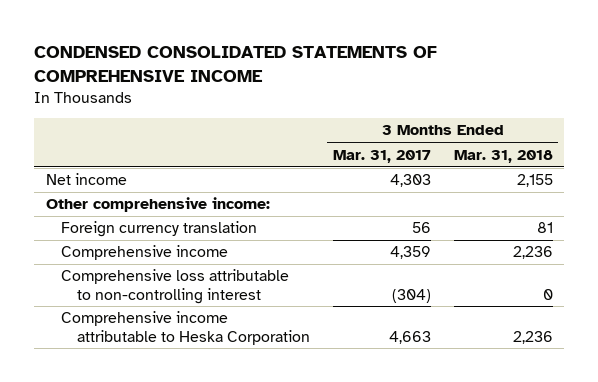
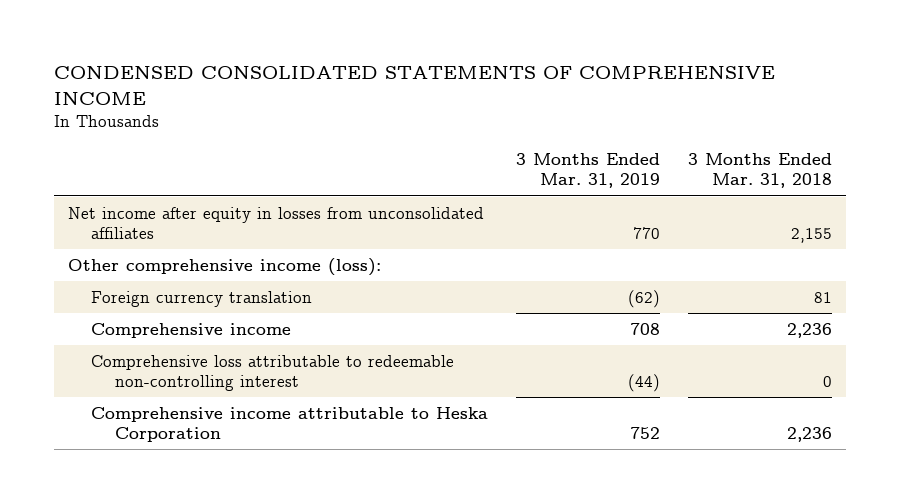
- | 3 Months Ended Mar. 31, 2017 | 3 Months Ended Mar. 31, 2018
+ | 3 Months Ended Mar. 31, 2019 | 3 Months Ended Mar. 31, 2018
- Net income | 4,303 | 2,155
- Other comprehensive income:
+ Net income after equity in losses from unconsolidated affiliates | 770 | 2,155
+ Other comprehensive income (loss):
- Comprehensive loss attributable to non-controlling interest | (304) | 0
+ Comprehensive loss attributable to redeemable non-controlling interest | (44) | 0

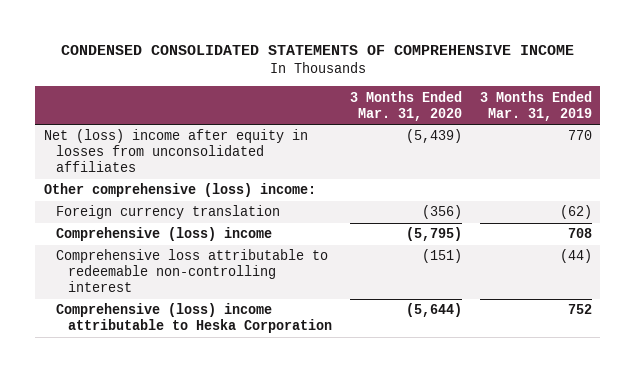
- | 3 Months Ended Mar. 31, 2019 | 3 Months Ended Mar. 31, 2018
+ | 3 Months Ended Mar. 31, 2020 | 3 Months Ended Mar. 31, 2019
- Net income after equity in losses from unconsolidated affiliates | 770 | 2,155
- Other comprehensive income (loss):
+ Net (loss) income after equity in losses from unconsolidated affiliates | (5,439) | 770
+ Other comprehensive (loss) income:
- Comprehensive income | 708 | 2,236
+ Comprehensive (loss) income | (5,795) | 708
- Comprehensive income attributable to Heska Corporation | 752 | 2,236
+ Comprehensive (loss) income attributable to Heska Corporation | (5,644) | 752

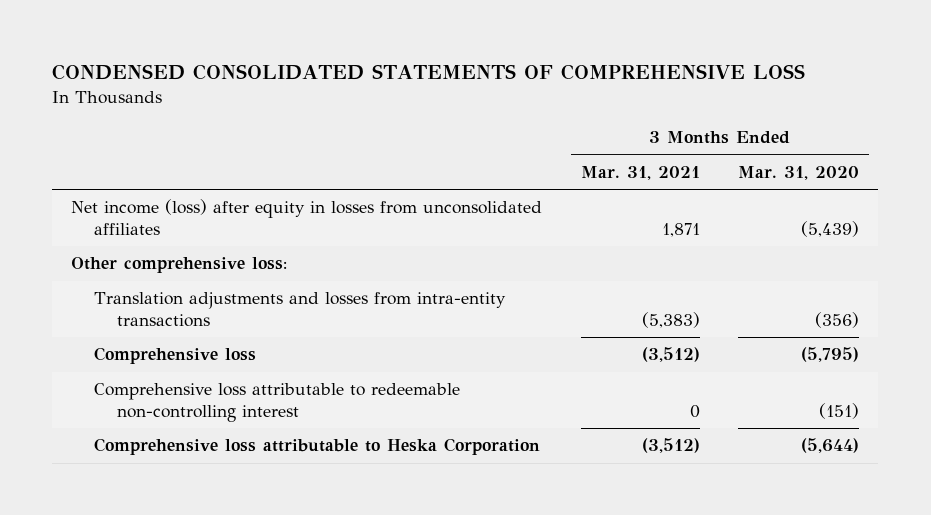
- CONDENSED CONSOLIDATED STATEMENTS OF COMPREHENSIVE INCOME
+ CONDENSED CONSOLIDATED STATEMENTS OF COMPREHENSIVE LOSS
- | 3 Months Ended Mar. 31, 2020 | 3 Months Ended Mar. 31, 2019
+ | 3 Months Ended Mar. 31, 2021 | 3 Months Ended Mar. 31, 2020
- Net (loss) income after equity in losses from unconsolidated affiliates | (5,439) | 770
- Other comprehensive (loss) income:
- Foreign currency translation | (356) | (62)
- Comprehensive (loss) income | (5,795) | 708
+ Net income (loss) after equity in losses from unconsolidated affiliates | 1,871 | (5,439)
+ Other comprehensive loss:
+ Translation adjustments and losses from intra-entity transactions | (5,383) | (356)
+ Comprehensive loss | (3,512) | (5,795)
- Comprehensive (loss) income attributable to Heska Corporation | (5,644) | 752
+ Comprehensive loss attributable to Heska Corporation | (3,512) | (5,644)

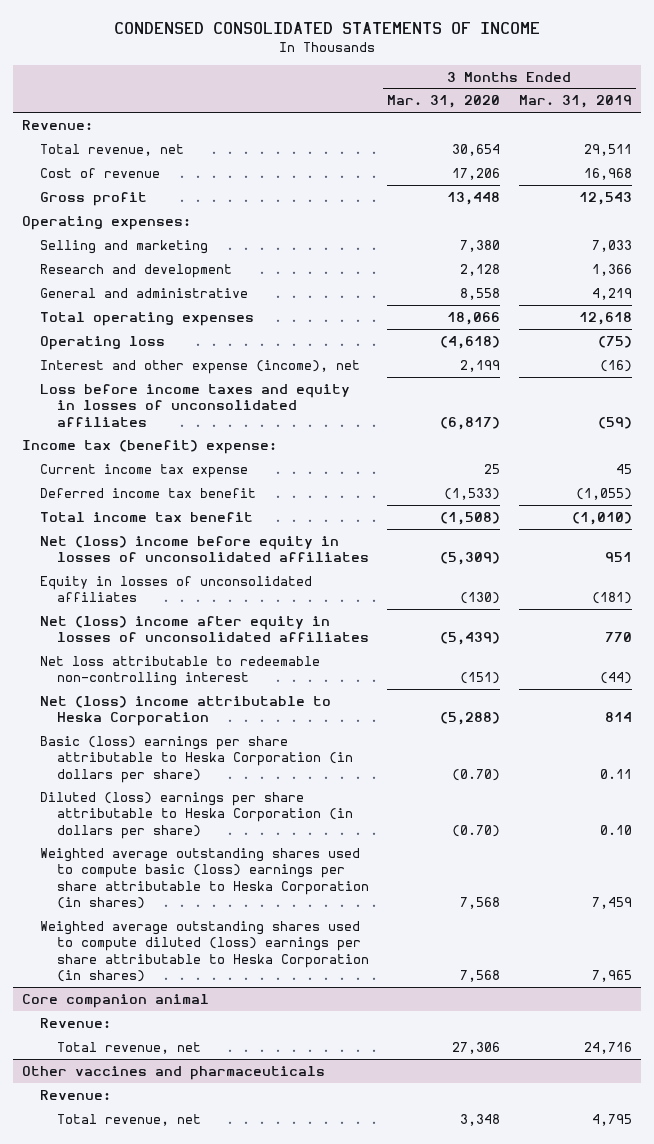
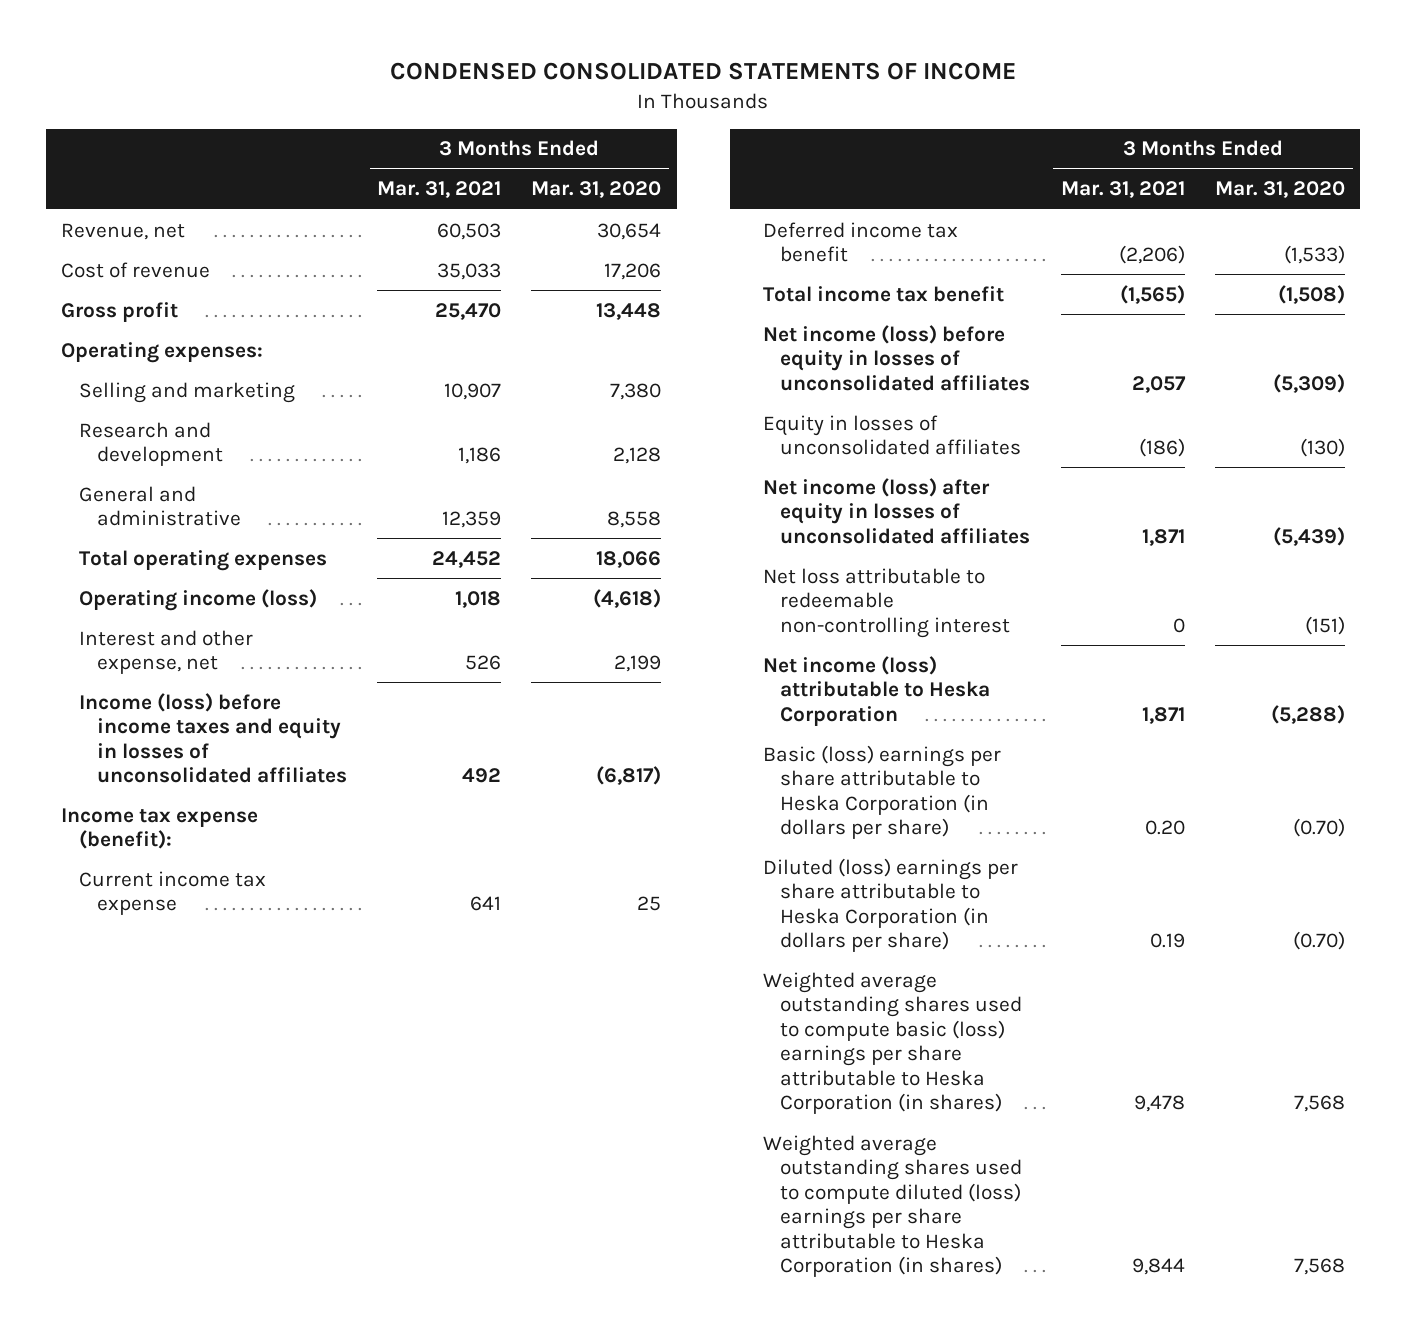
- | 3 Months Ended Mar. 31, 2020 | 3 Months Ended Mar. 31, 2019
+ | 3 Months Ended Mar. 31, 2021 | 3 Months Ended Mar. 31, 2020
- Revenue:
- Total revenue, net | 30,654 | 29,511
+ Revenue, net | 60,503 | 30,654
- Operating loss | (4,618) | (75)
- Interest and other expense (income), net | 2,199 | (16)
- Loss before income taxes and equity in losses of unconsolidated affiliates | (6,817) | (59)
- Income tax (benefit) expense:
+ Operating income (loss) | 1,018 | (4,618)
+ Interest and other expense, net | 526 | 2,199
+ Income (loss) before income taxes and equity in losses of unconsolidated affiliates | 492 | (6,817)
+ Income tax expense (benefit):
- Net (loss) income before equity in losses of unconsolidated affiliates | (5,309) | 951
+ Net income (loss) before equity in losses of unconsolidated affiliates | 2,057 | (5,309)
- Net (loss) income after equity in losses of unconsolidated affiliates | (5,439) | 770
+ Net income (loss) after equity in losses of unconsolidated affiliates | 1,871 | (5,439)
- Net (loss) income attributable to Heska Corporation | (5,288) | 814
+ Net income (loss) attributable to Heska Corporation | 1,871 | (5,288)
- Core companion animal
- Revenue:
- Total revenue, net | 27,306 | 24,716
- Other vaccines and pharmaceuticals
- Revenue:
- Total revenue, net | 3,348 | 4,795

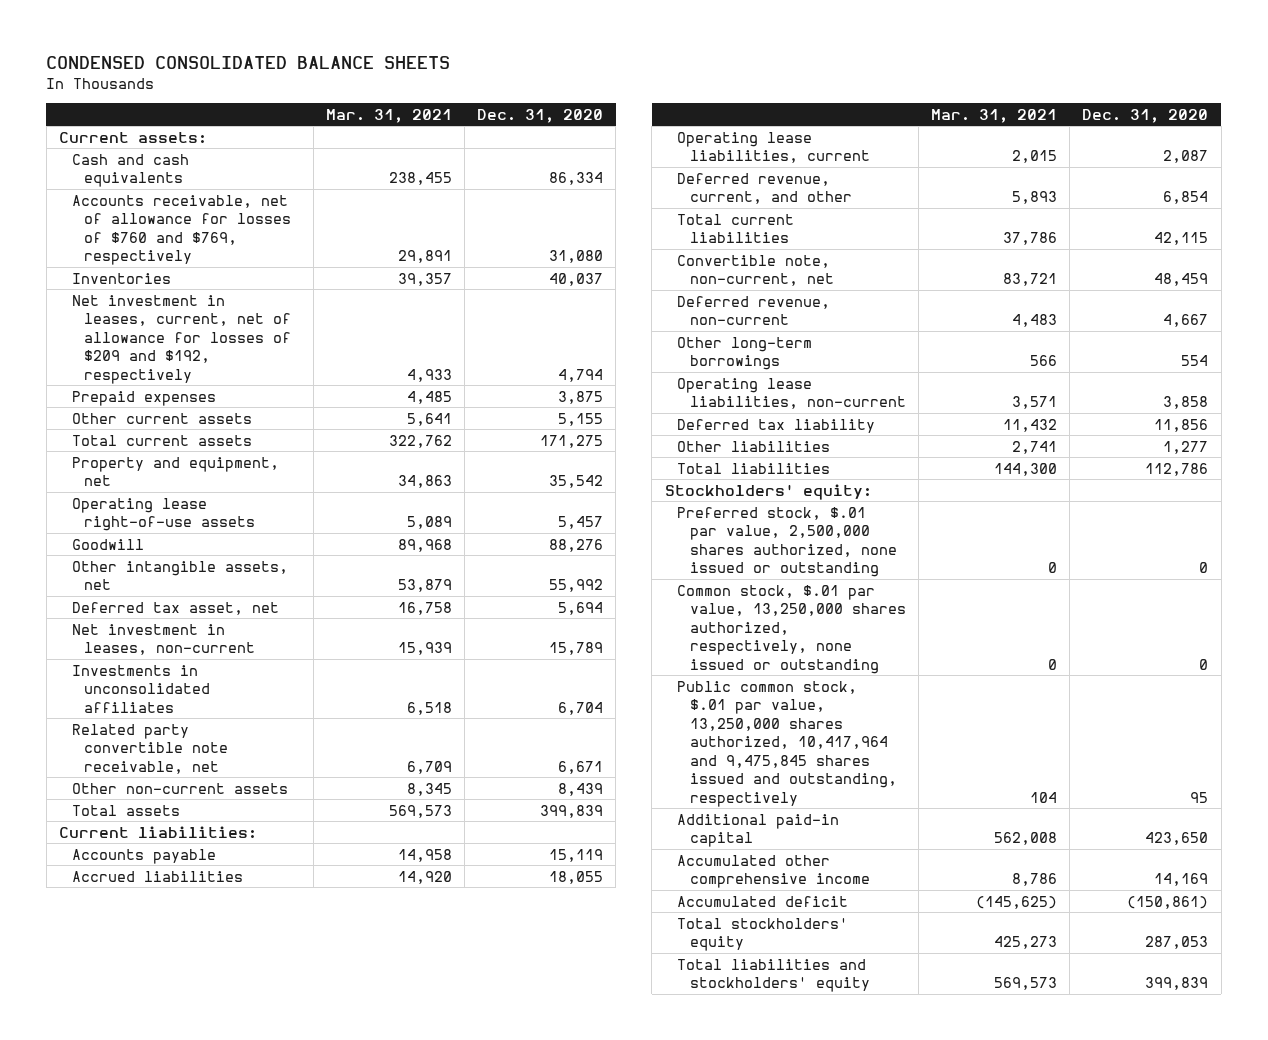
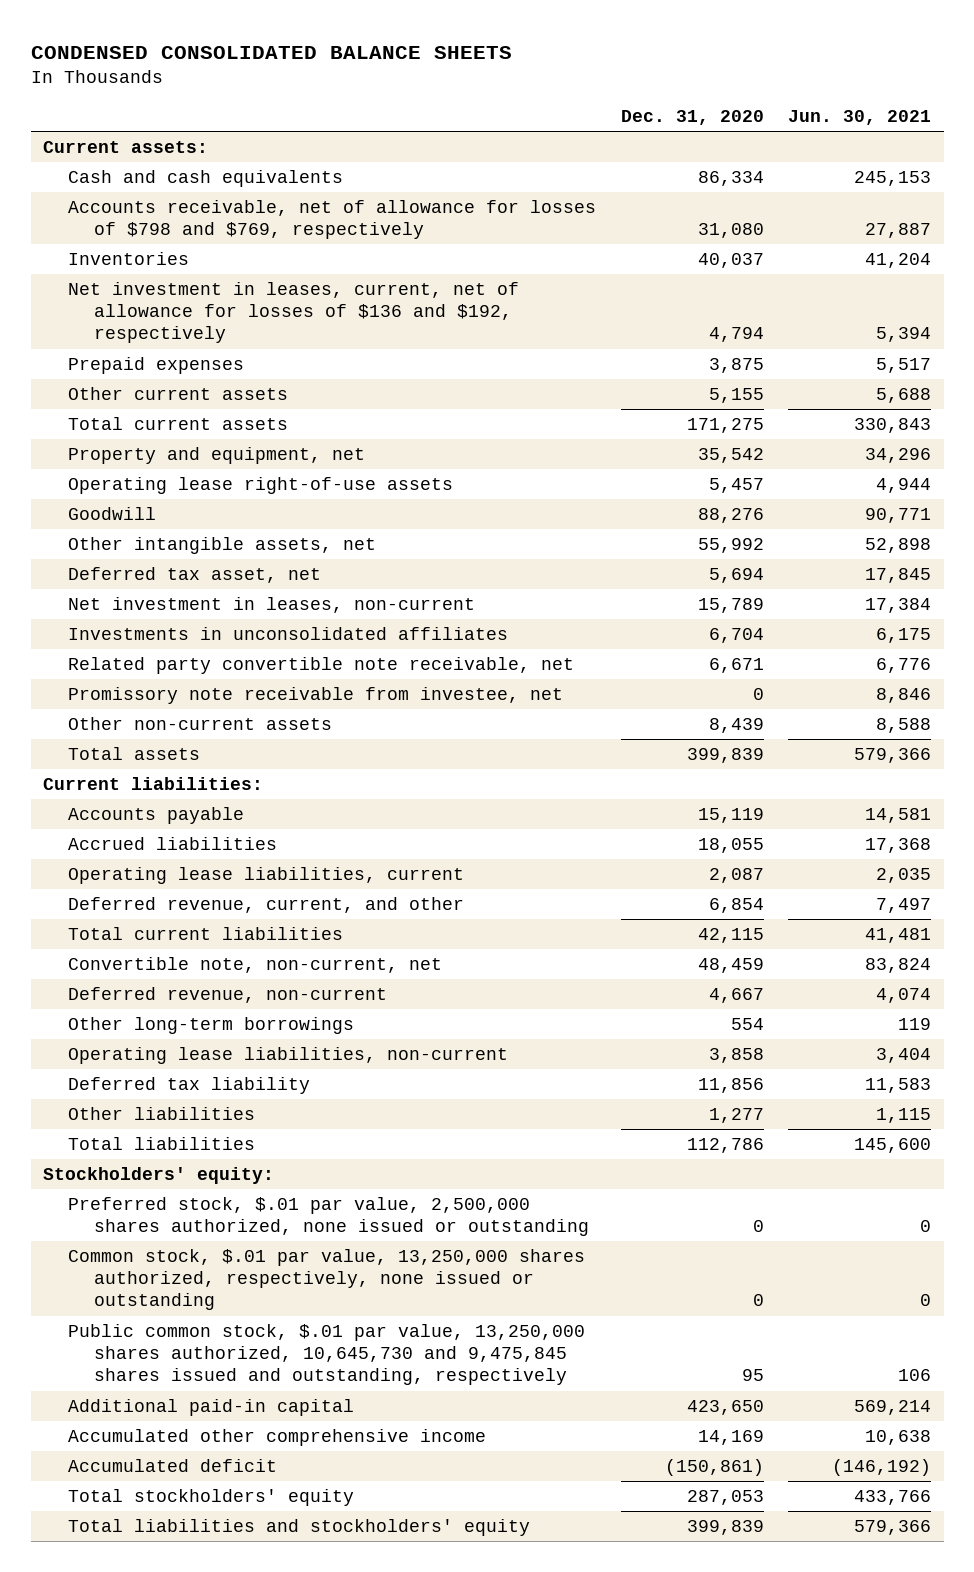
- | Mar. 31, 2021 | Dec. 31, 2020
+ | Dec. 31, 2020 | Jun. 30, 2021
- Accounts receivable, net of allowance for losses of $760 and $769, respectively | 29,891 | 31,080
+ Accounts receivable, net of allowance for losses of $798 and $769, respectively | 31,080 | 27,887
- Net investment in leases, current, net of allowance for losses of $209 and $192, respectively | 4,933 | 4,794
+ Net investment in leases, current, net of allowance for losses of $136 and $192, respectively | 4,794 | 5,394
+ Promissory note receivable from investee, net | 0 | 8,846
- Public common stock, $.01 par value, 13,250,000 shares authorized, 10,417,964 and 9,475,845 shares issued and outstanding, respectively | 104 | 95
+ Public common stock, $.01 par value, 13,250,000 shares authorized, 10,645,730 and 9,475,845 shares issued and outstanding, respectively | 95 | 106

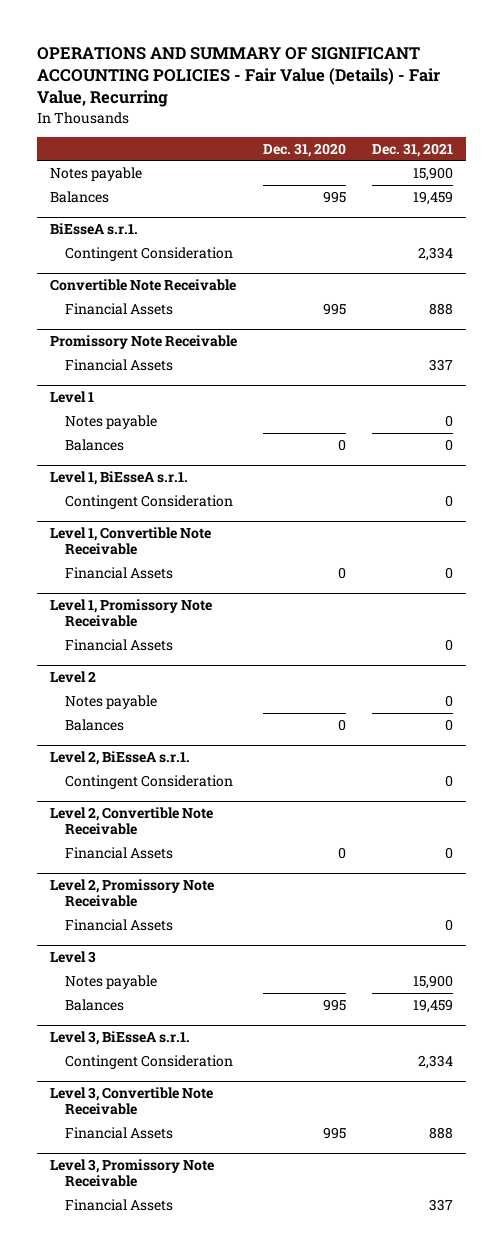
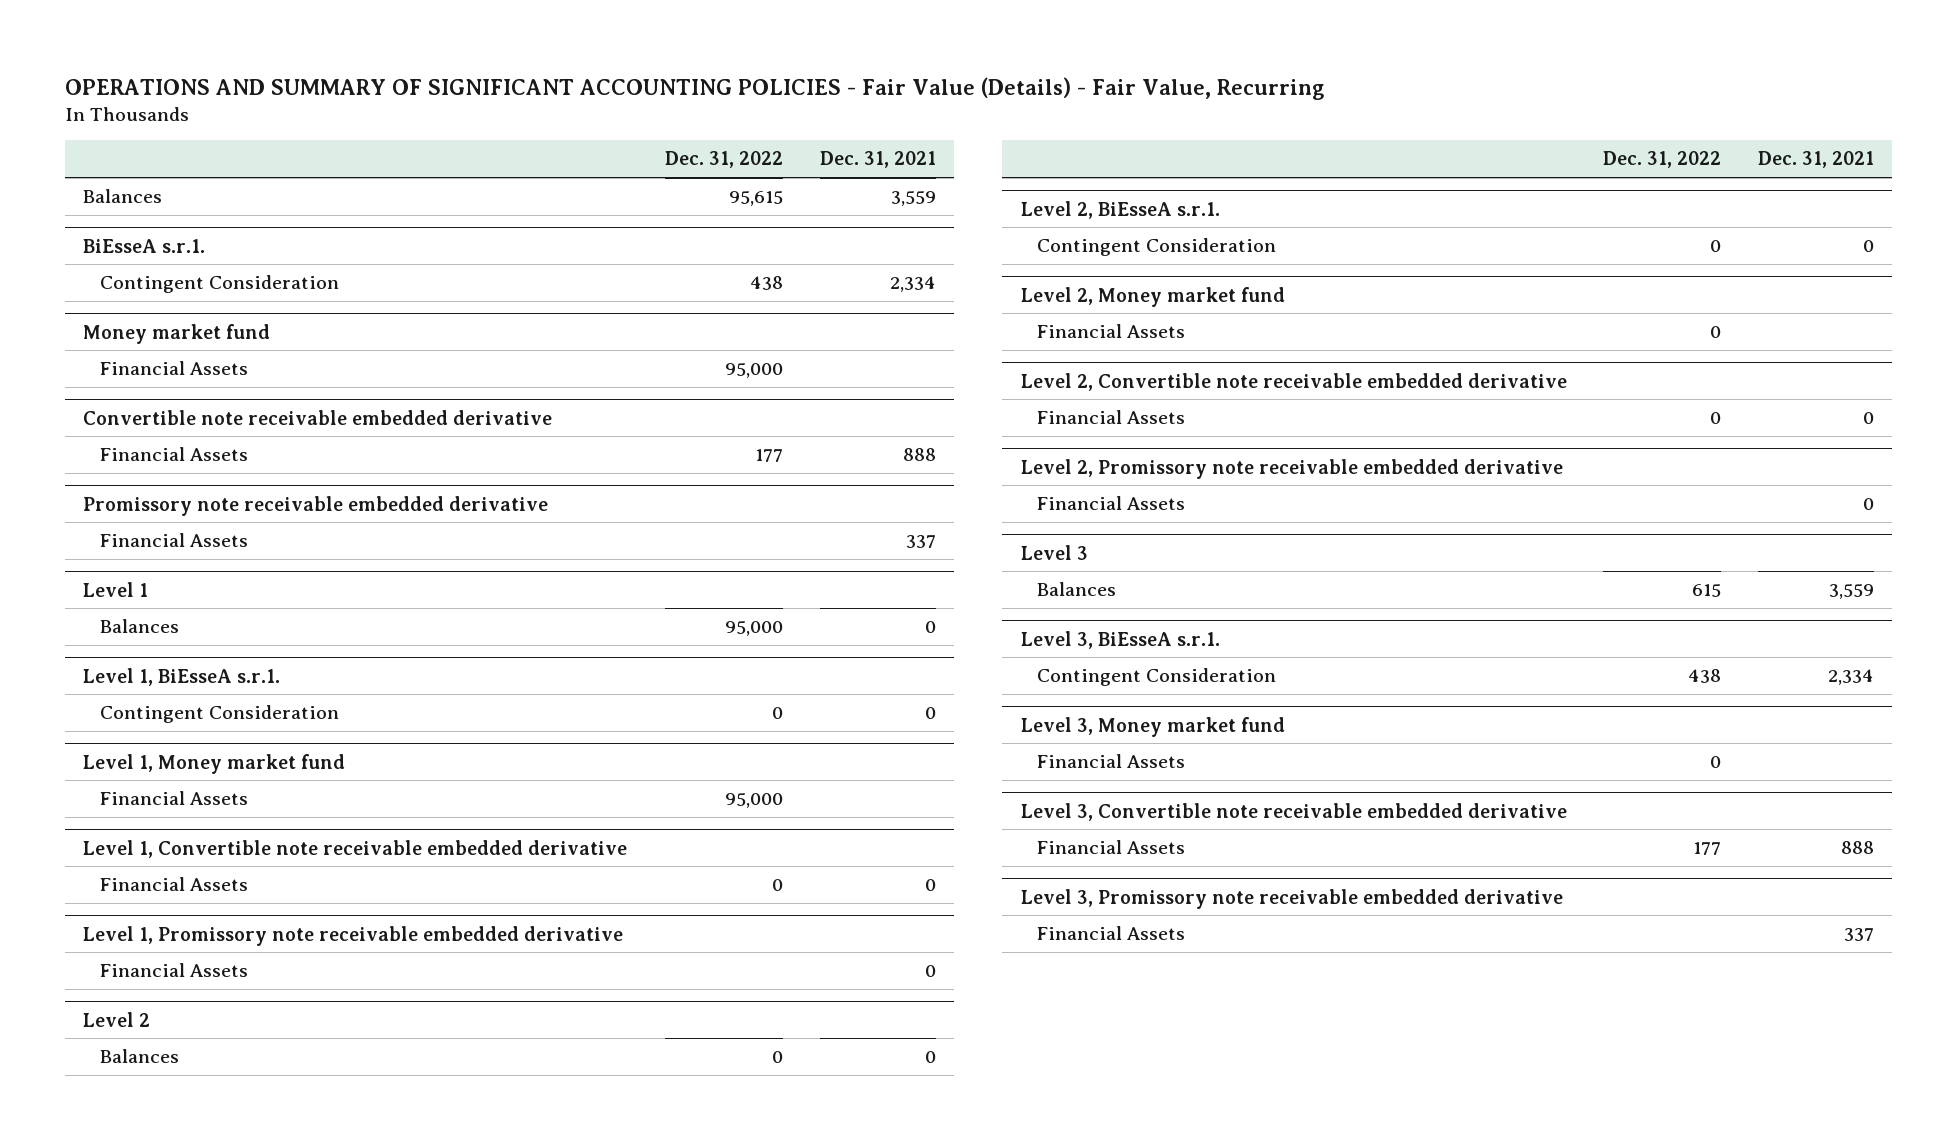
- | Dec. 31, 2020 | Dec. 31, 2021
+ | Dec. 31, 2022 | Dec. 31, 2021
- Notes payable | | 15,900
- Balances | 995 | 19,459
+ Balances | 95,615 | 3,559
- Convertible Note Receivable
+ Money market fund
+ Financial Assets | 95,000 |
+ Convertible note receivable embedded derivative
- Promissory Note Receivable
+ Promissory note receivable embedded derivative
@ Level 1
- Notes payable | | 0
- Level 1, Convertible Note Receivable
+ Level 1, Money market fund
+ Financial Assets | 95,000 |
+ Level 1, Convertible note receivable embedded derivative
- Level 1, Promissory Note Receivable
+ Level 1, Promissory note receivable embedded derivative
@ Level 2
- Notes payable | | 0
- Level 2, Convertible Note Receivable
+ Level 2, Money market fund
+ Financial Assets | 0 |
+ Level 2, Convertible note receivable embedded derivative
- Level 2, Promissory Note Receivable
+ Level 2, Promissory note receivable embedded derivative
@ Level 3
- Notes payable | | 15,900
- Balances | 995 | 19,459
+ Balances | 615 | 3,559
- Level 3, Convertible Note Receivable
+ Level 3, Money market fund
+ Financial Assets | 0 |
+ Level 3, Convertible note receivable embedded derivative
- Level 3, Promissory Note Receivable
+ Level 3, Promissory note receivable embedded derivative

